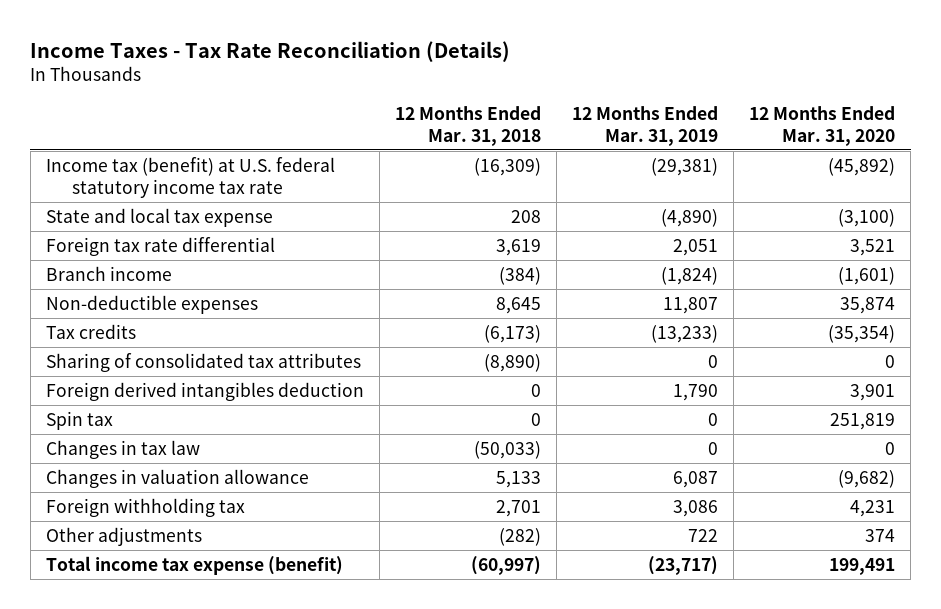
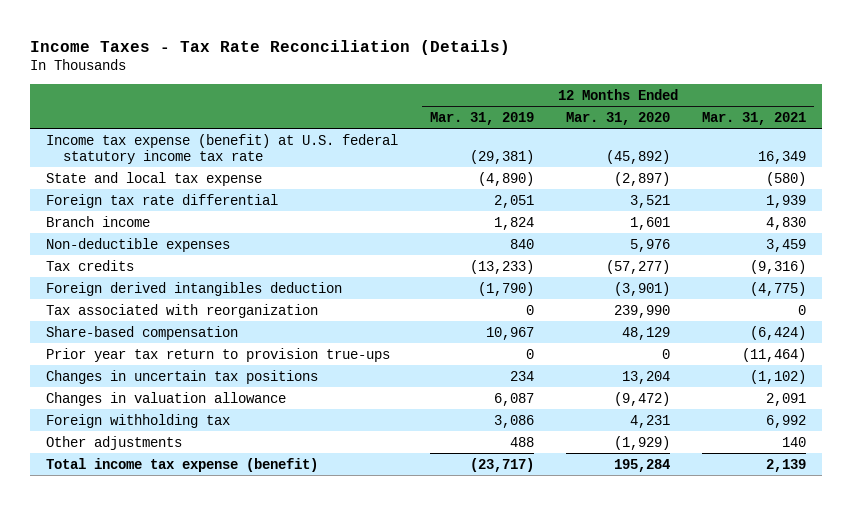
- | 12 Months Ended Mar. 31, 2018 | 12 Months Ended Mar. 31, 2019 | 12 Months Ended Mar. 31, 2020
+ | 12 Months Ended Mar. 31, 2019 | 12 Months Ended Mar. 31, 2020 | 12 Months Ended Mar. 31, 2021
- Income tax (benefit) at U.S. federal statutory income tax rate | (16,309) | (29,381) | (45,892)
- State and local tax expense | 208 | (4,890) | (3,100)
+ Income tax expense (benefit) at U.S. federal statutory income tax rate | (29,381) | (45,892) | 16,349
+ State and local tax expense | (4,890) | (2,897) | (580)
- Branch income | (384) | (1,824) | (1,601)
- Non-deductible expenses | 8,645 | 11,807 | 35,874
- Tax credits | (6,173) | (13,233) | (35,354)
- Sharing of consolidated tax attributes | (8,890) | 0 | 0
- Foreign derived intangibles deduction | 0 | 1,790 | 3,901
- Spin tax | 0 | 0 | 251,819
- Changes in tax law | (50,033) | 0 | 0
- Changes in valuation allowance | 5,133 | 6,087 | (9,682)
+ Branch income | 1,824 | 1,601 | 4,830
+ Non-deductible expenses | 840 | 5,976 | 3,459
+ Tax credits | (13,233) | (57,277) | (9,316)
+ Foreign derived intangibles deduction | (1,790) | (3,901) | (4,775)
+ Tax associated with reorganization | 0 | 239,990 | 0
+ Share-based compensation | 10,967 | 48,129 | (6,424)
+ Prior year tax return to provision true-ups | 0 | 0 | (11,464)
+ Changes in uncertain tax positions | 234 | 13,204 | (1,102)
+ Changes in valuation allowance | 6,087 | (9,472) | 2,091
- Other adjustments | (282) | 722 | 374
- Total income tax expense (benefit) | (60,997) | (23,717) | 199,491
+ Other adjustments | 488 | (1,929) | 140
+ Total income tax expense (benefit) | (23,717) | 195,284 | 2,139

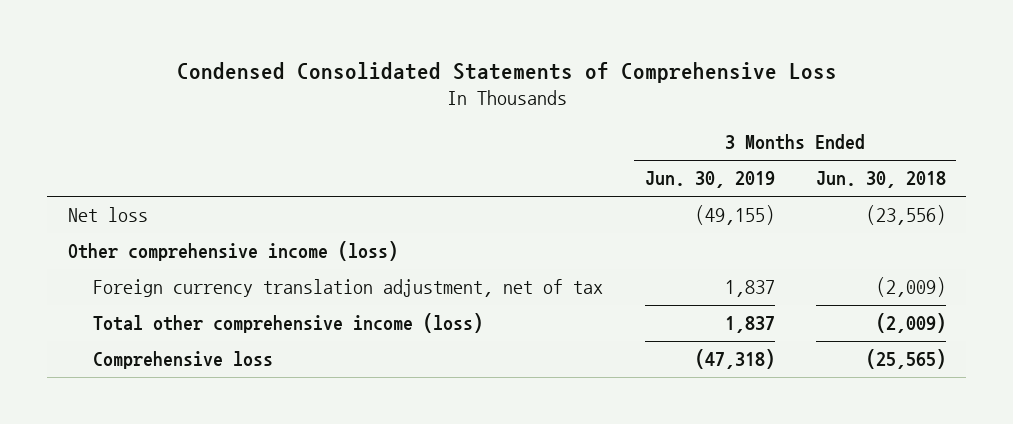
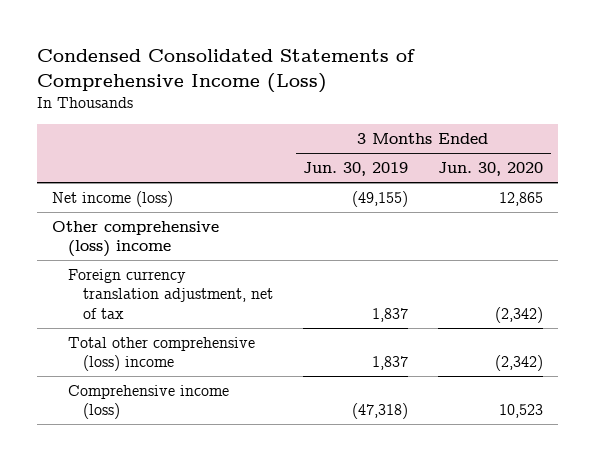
- Condensed Consolidated Statements of Comprehensive Loss
+ Condensed Consolidated Statements of Comprehensive Income (Loss)
- | 3 Months Ended Jun. 30, 2019 | 3 Months Ended Jun. 30, 2018
+ | 3 Months Ended Jun. 30, 2019 | 3 Months Ended Jun. 30, 2020
- Net loss | (49,155) | (23,556)
- Other comprehensive income (loss)
+ Net income (loss) | (49,155) | 12,865
+ Other comprehensive (loss) income
- Total other comprehensive income (loss) | 1,837 | (2,009)
- Comprehensive loss | (47,318) | (25,565)
+ Total other comprehensive (loss) income | 1,837 | (2,342)
+ Comprehensive income (loss) | (47,318) | 10,523

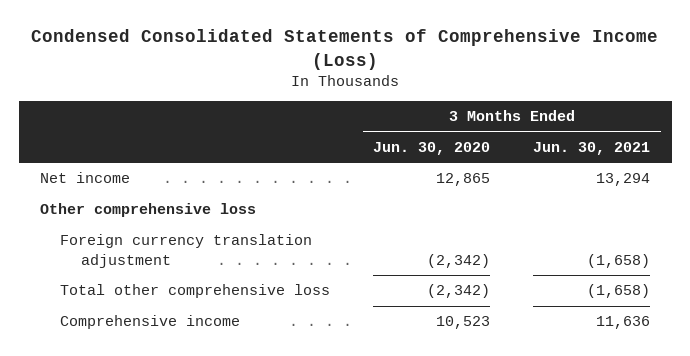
- | 3 Months Ended Jun. 30, 2019 | 3 Months Ended Jun. 30, 2020
+ | 3 Months Ended Jun. 30, 2020 | 3 Months Ended Jun. 30, 2021
- Net income (loss) | (49,155) | 12,865
- Other comprehensive (loss) income
- Foreign currency translation adjustment, net of tax | 1,837 | (2,342)
- Total other comprehensive (loss) income | 1,837 | (2,342)
- Comprehensive income (loss) | (47,318) | 10,523
+ Net income | 12,865 | 13,294
+ Other comprehensive loss
+ Foreign currency translation adjustment | (2,342) | (1,658)
+ Total other comprehensive loss | (2,342) | (1,658)
+ Comprehensive income | 10,523 | 11,636

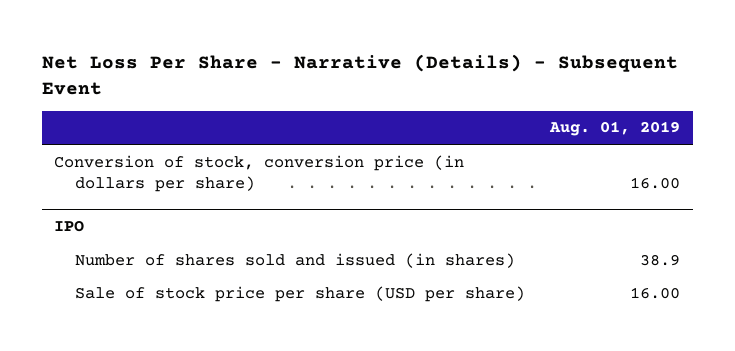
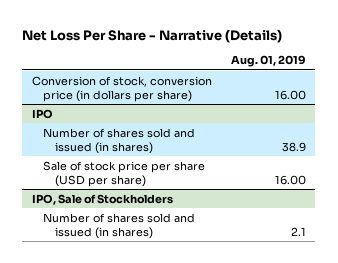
- Net Loss Per Share - Narrative (Details) - Subsequent Event
+ Net Loss Per Share - Narrative (Details)
+ IPO, Sale of Stockholders
+ Number of shares sold and issued (in shares) | 2.1

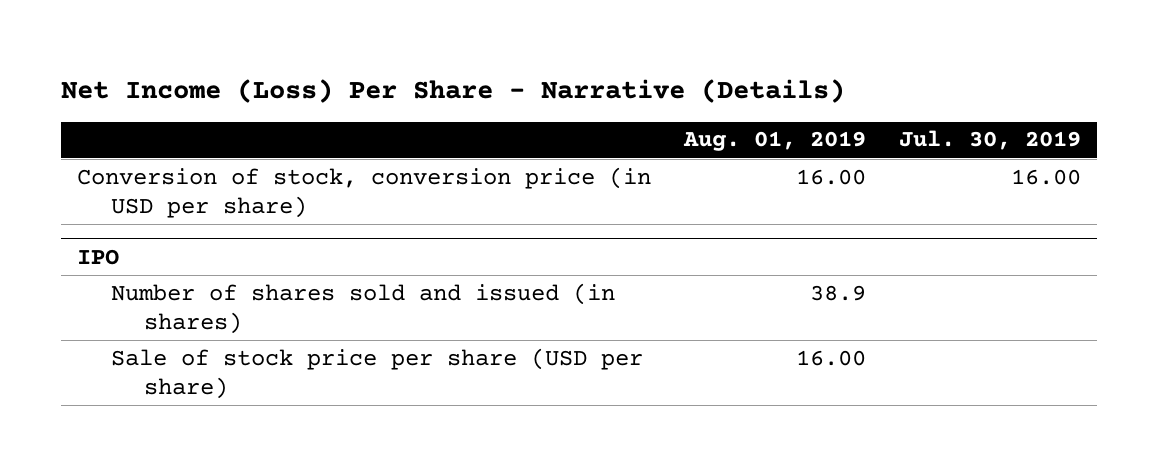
- Net Loss Per Share - Narrative (Details)
+ Net Income (Loss) Per Share - Narrative (Details)
- | Aug. 01, 2019
+ | Aug. 01, 2019 | Jul. 30, 2019
- Conversion of stock, conversion price (in dollars per share) | 16.00
+ Conversion of stock, conversion price (in USD per share) | 16.00 | 16.00
- IPO, Sale of Stockholders
- Number of shares sold and issued (in shares) | 2.1

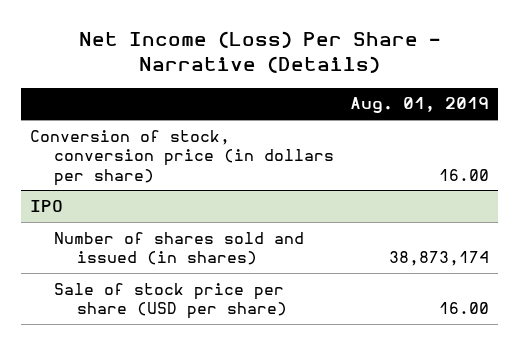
- | Aug. 01, 2019 | Jul. 30, 2019
+ | Aug. 01, 2019
- Conversion of stock, conversion price (in USD per share) | 16.00 | 16.00
+ Conversion of stock, conversion price (in dollars per share) | 16.00
@ IPO
- Number of shares sold and issued (in shares) | 38.9 |
+ Number of shares sold and issued (in shares) | 38,873,174

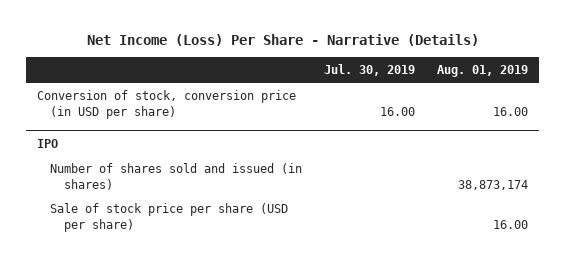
- | Aug. 01, 2019
+ | Jul. 30, 2019 | Aug. 01, 2019
- Conversion of stock, conversion price (in dollars per share) | 16.00
+ Conversion of stock, conversion price (in USD per share) | 16.00 | 16.00

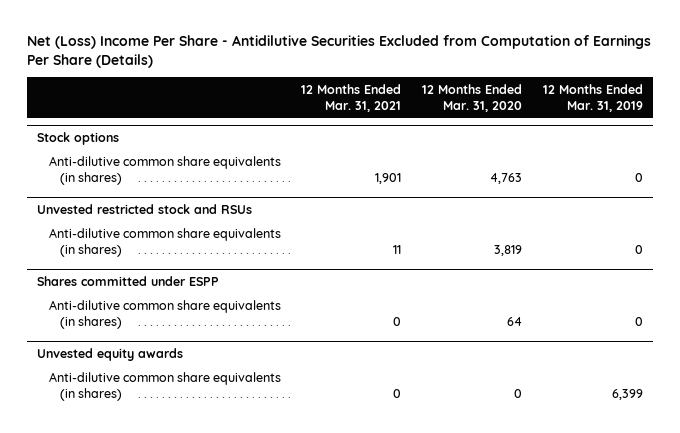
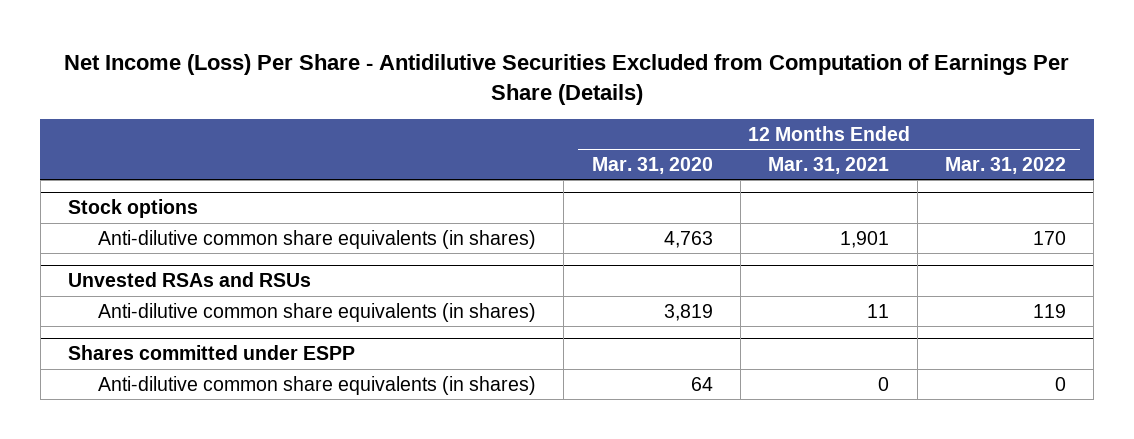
- Net (Loss) Income Per Share - Antidilutive Securities Excluded from Computation of Earnings Per Share (Details)
+ Net Income (Loss) Per Share - Antidilutive Securities Excluded from Computation of Earnings Per Share (Details)
- | 12 Months Ended Mar. 31, 2021 | 12 Months Ended Mar. 31, 2020 | 12 Months Ended Mar. 31, 2019
+ | 12 Months Ended Mar. 31, 2020 | 12 Months Ended Mar. 31, 2021 | 12 Months Ended Mar. 31, 2022
- Unvested restricted stock and RSUs
+ Unvested RSAs and RSUs
- Unvested equity awards
- Anti-dilutive common share equivalents (in shares) | 0 | 0 | 6,399

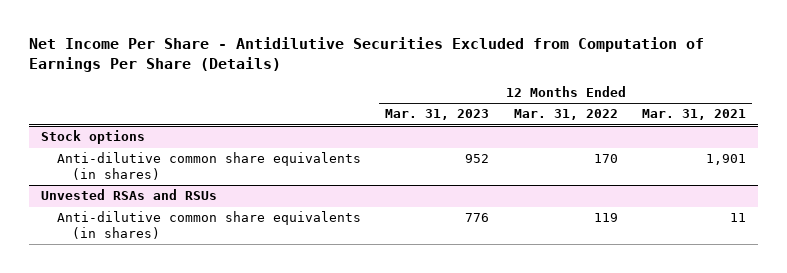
- Net Income (Loss) Per Share - Antidilutive Securities Excluded from Computation of Earnings Per Share (Details)
+ Net Income Per Share - Antidilutive Securities Excluded from Computation of Earnings Per Share (Details)
- | 12 Months Ended Mar. 31, 2020 | 12 Months Ended Mar. 31, 2021 | 12 Months Ended Mar. 31, 2022
+ | 12 Months Ended Mar. 31, 2023 | 12 Months Ended Mar. 31, 2022 | 12 Months Ended Mar. 31, 2021
- Shares committed under ESPP
- Anti-dilutive common share equivalents (in shares) | 64 | 0 | 0

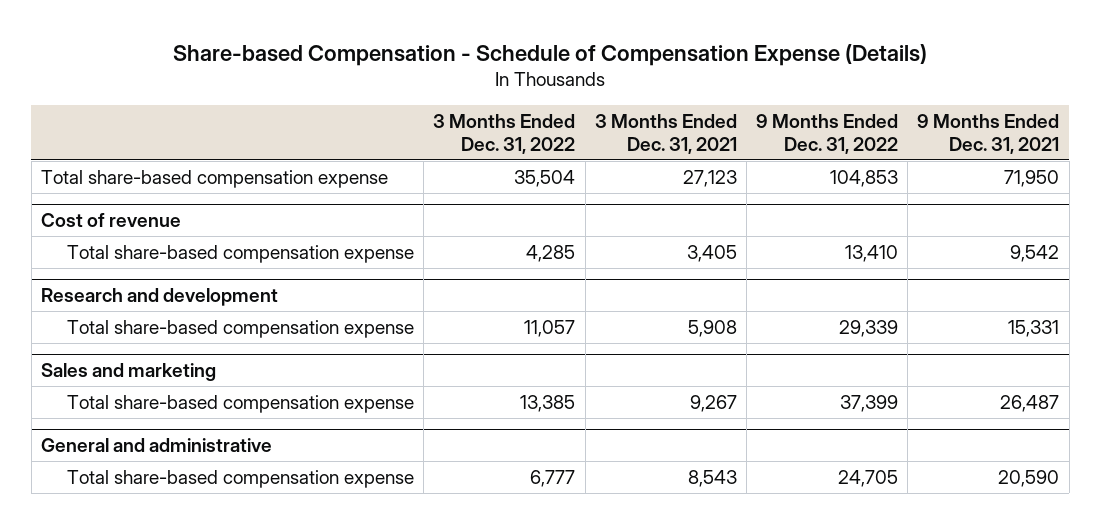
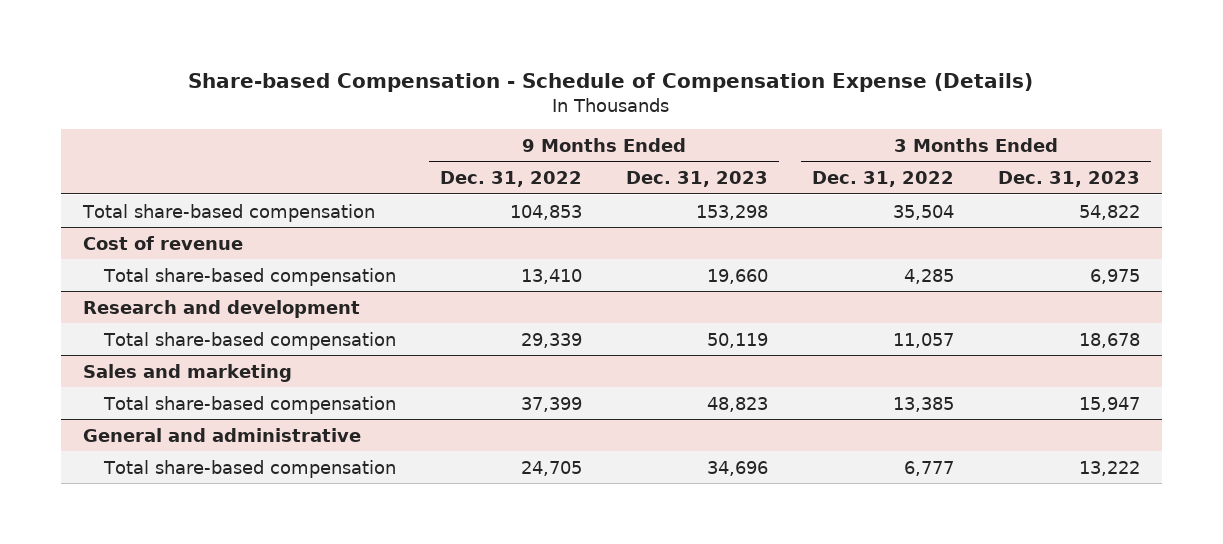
- | 3 Months Ended Dec. 31, 2022 | 3 Months Ended Dec. 31, 2021 | 9 Months Ended Dec. 31, 2022 | 9 Months Ended Dec. 31, 2021
+ | 9 Months Ended Dec. 31, 2022 | 9 Months Ended Dec. 31, 2023 | 3 Months Ended Dec. 31, 2022 | 3 Months Ended Dec. 31, 2023
- Total share-based compensation expense | 35,504 | 27,123 | 104,853 | 71,950
+ Total share-based compensation | 104,853 | 153,298 | 35,504 | 54,822
@ Cost of revenue
- Total share-based compensation expense | 4,285 | 3,405 | 13,410 | 9,542
+ Total share-based compensation | 13,410 | 19,660 | 4,285 | 6,975
@ Research and development
- Total share-based compensation expense | 11,057 | 5,908 | 29,339 | 15,331
+ Total share-based compensation | 29,339 | 50,119 | 11,057 | 18,678
@ Sales and marketing
- Total share-based compensation expense | 13,385 | 9,267 | 37,399 | 26,487
+ Total share-based compensation | 37,399 | 48,823 | 13,385 | 15,947
@ General and administrative
- Total share-based compensation expense | 6,777 | 8,543 | 24,705 | 20,590
+ Total share-based compensation | 24,705 | 34,696 | 6,777 | 13,222

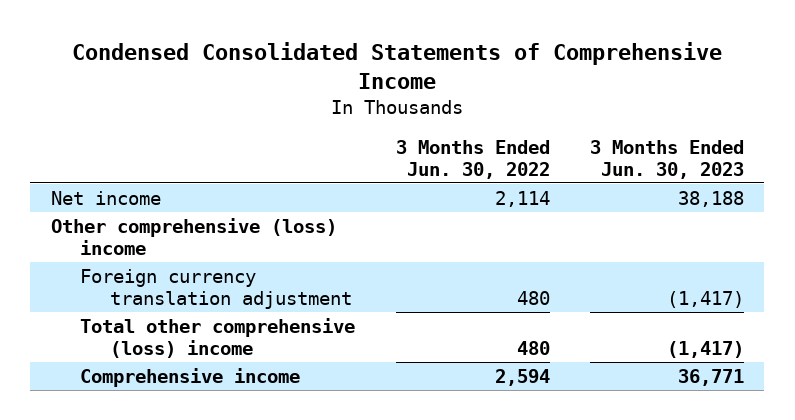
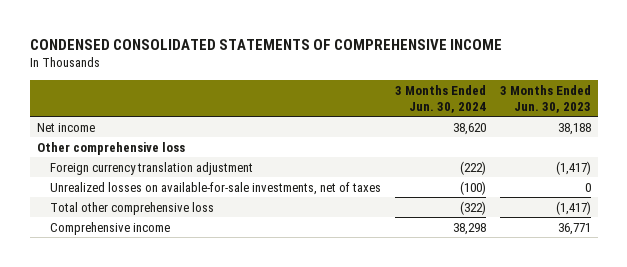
- Condensed Consolidated Statements of Comprehensive Income
+ CONDENSED CONSOLIDATED STATEMENTS OF COMPREHENSIVE INCOME
- | 3 Months Ended Jun. 30, 2022 | 3 Months Ended Jun. 30, 2023
+ | 3 Months Ended Jun. 30, 2024 | 3 Months Ended Jun. 30, 2023
- Other comprehensive (loss) income
+ Other comprehensive loss
- Total other comprehensive (loss) income | 480 | (1,417)
+ Unrealized losses on available-for-sale investments, net of taxes | (100) | 0
+ Total other comprehensive loss | (322) | (1,417)

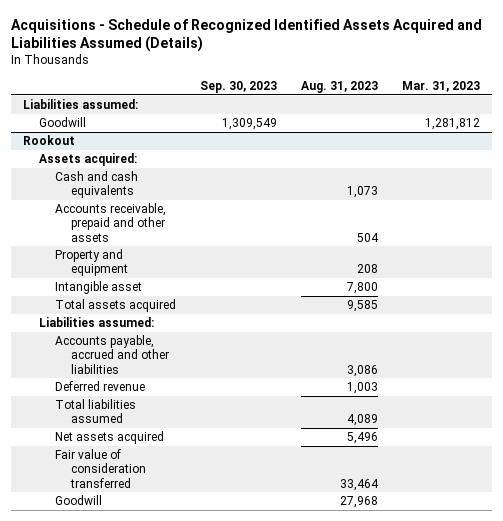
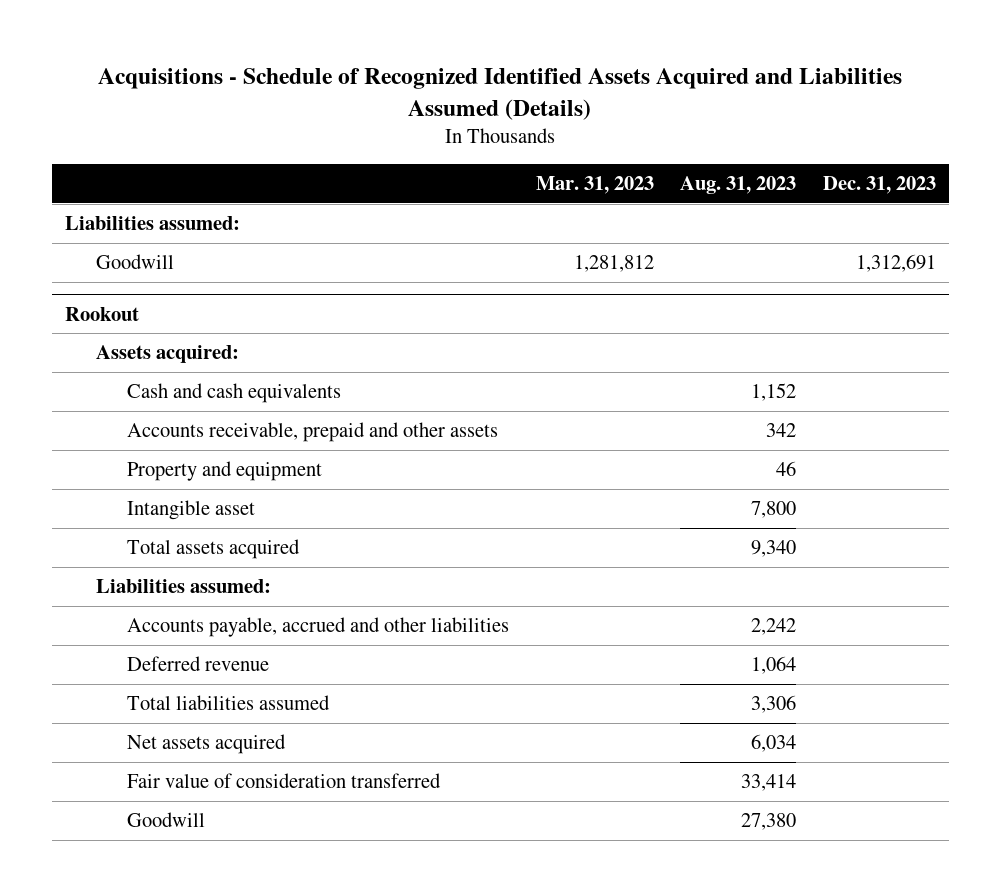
- | Sep. 30, 2023 | Aug. 31, 2023 | Mar. 31, 2023
+ | Mar. 31, 2023 | Aug. 31, 2023 | Dec. 31, 2023
@ Rookout
- Cash and cash equivalents | | 1,073 |
- Accounts receivable, prepaid and other assets | | 504 |
- Property and equipment | | 208 |
+ Cash and cash equivalents | | 1,152 |
+ Accounts receivable, prepaid and other assets | | 342 |
+ Property and equipment | | 46 |
- Total assets acquired | | 9,585 |
+ Total assets acquired | | 9,340 |
- Accounts payable, accrued and other liabilities | | 3,086 |
- Deferred revenue | | 1,003 |
- Total liabilities assumed | | 4,089 |
- Net assets acquired | | 5,496 |
- Fair value of consideration transferred | | 33,464 |
- Goodwill | | 27,968 |
+ Accounts payable, accrued and other liabilities | | 2,242 |
+ Deferred revenue | | 1,064 |
+ Total liabilities assumed | | 3,306 |
+ Net assets acquired | | 6,034 |
+ Fair value of consideration transferred | | 33,414 |
+ Goodwill | | 27,380 |

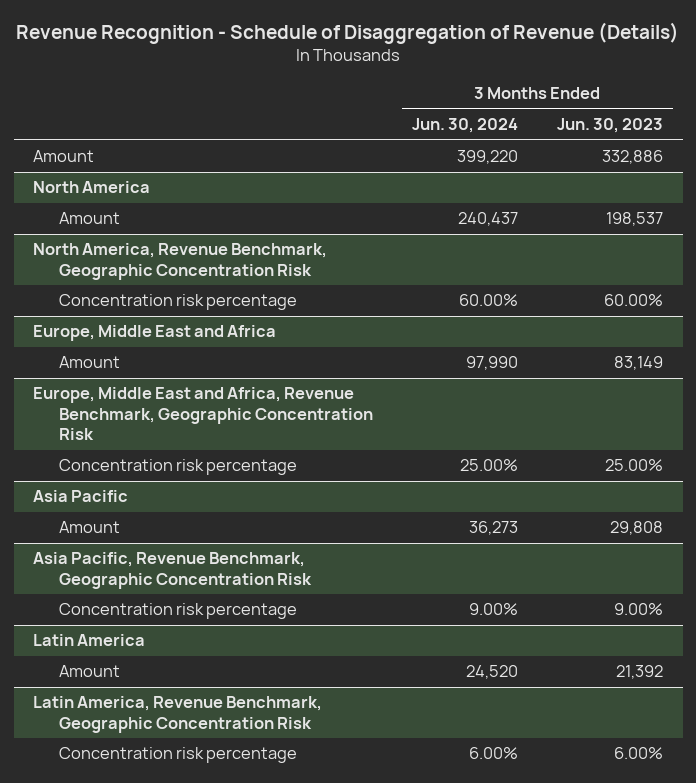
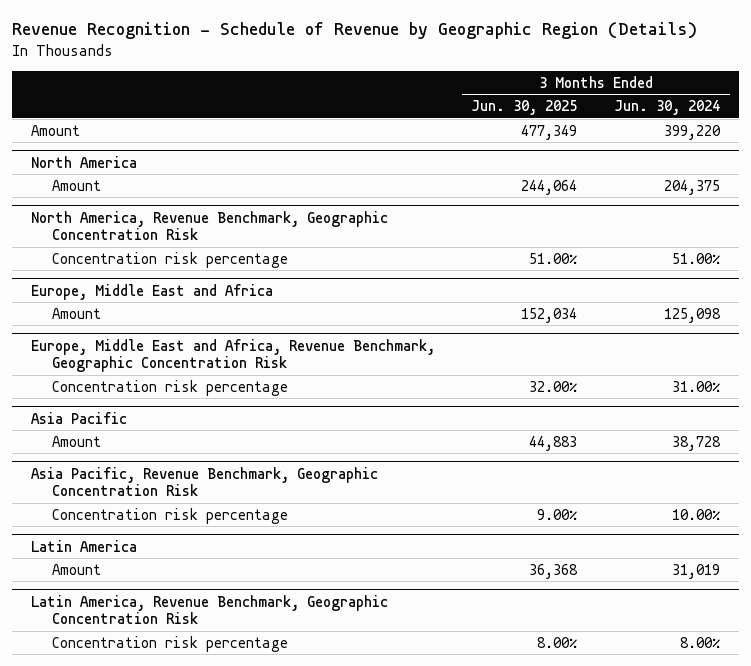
- Revenue Recognition - Schedule of Disaggregation of Revenue (Details)
+ Revenue Recognition - Schedule of Revenue by Geographic Region (Details)
- | 3 Months Ended Jun. 30, 2024 | 3 Months Ended Jun. 30, 2023
+ | 3 Months Ended Jun. 30, 2025 | 3 Months Ended Jun. 30, 2024
@ North America
- Amount | 240,437 | 198,537
+ Amount | 244,064 | 204,375
@ North America, Revenue Benchmark, Geographic Concentration Risk
- Concentration risk percentage | 60.00% | 60.00%
+ Concentration risk percentage | 51.00% | 51.00%
@ Europe, Middle East and Africa
- Amount | 97,990 | 83,149
+ Amount | 152,034 | 125,098
@ Europe, Middle East and Africa, Revenue Benchmark, Geographic Concentration Risk
- Concentration risk percentage | 25.00% | 25.00%
+ Concentration risk percentage | 32.00% | 31.00%
@ Asia Pacific
- Amount | 36,273 | 29,808
+ Amount | 44,883 | 38,728
@ Asia Pacific, Revenue Benchmark, Geographic Concentration Risk
- Concentration risk percentage | 9.00% | 9.00%
+ Concentration risk percentage | 9.00% | 10.00%
@ Latin America
- Amount | 24,520 | 21,392
+ Amount | 36,368 | 31,019
@ Latin America, Revenue Benchmark, Geographic Concentration Risk
- Concentration risk percentage | 6.00% | 6.00%
+ Concentration risk percentage | 8.00% | 8.00%

